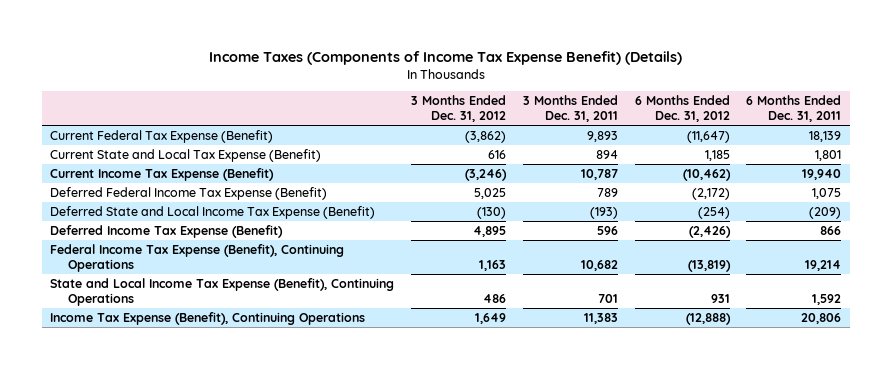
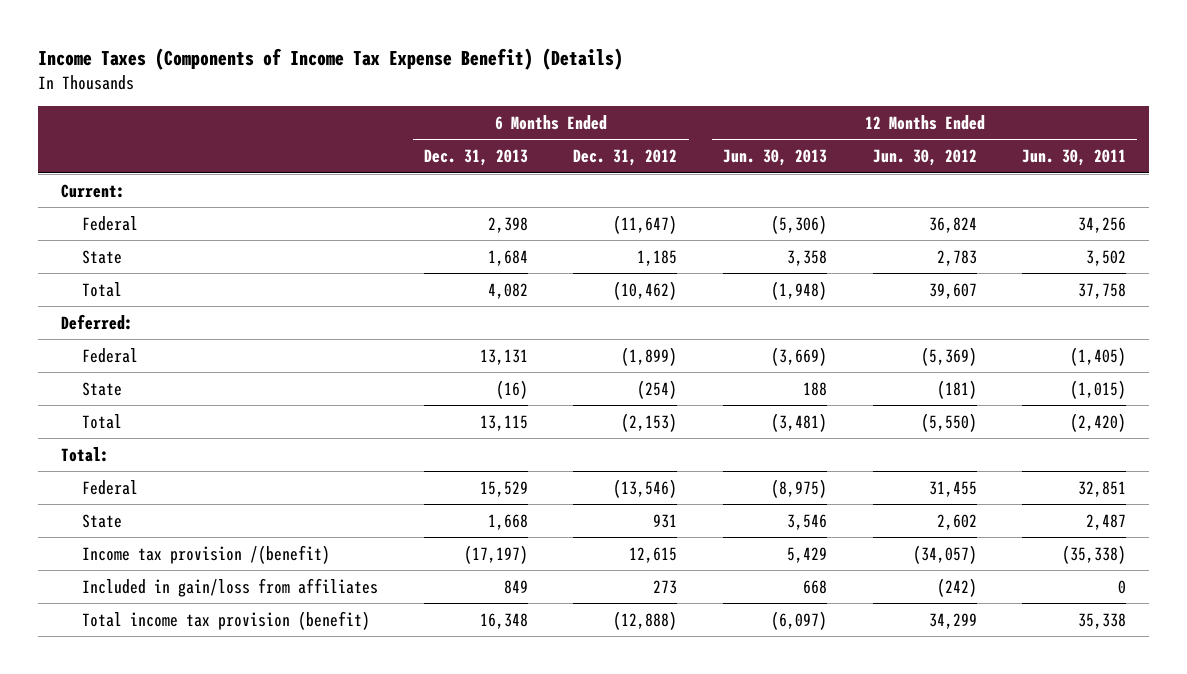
- | 3 Months Ended Dec. 31, 2012 | 3 Months Ended Dec. 31, 2011 | 6 Months Ended Dec. 31, 2012 | 6 Months Ended Dec. 31, 2011
+ | 6 Months Ended Dec. 31, 2013 | 6 Months Ended Dec. 31, 2012 | 12 Months Ended Jun. 30, 2013 | 12 Months Ended Jun. 30, 2012 | 12 Months Ended Jun. 30, 2011
- Current Federal Tax Expense (Benefit) | (3,862) | 9,893 | (11,647) | 18,139
- Current State and Local Tax Expense (Benefit) | 616 | 894 | 1,185 | 1,801
- Current Income Tax Expense (Benefit) | (3,246) | 10,787 | (10,462) | 19,940
- Deferred Federal Income Tax Expense (Benefit) | 5,025 | 789 | (2,172) | 1,075
- Deferred State and Local Income Tax Expense (Benefit) | (130) | (193) | (254) | (209)
- Deferred Income Tax Expense (Benefit) | 4,895 | 596 | (2,426) | 866
- Federal Income Tax Expense (Benefit), Continuing Operations | 1,163 | 10,682 | (13,819) | 19,214
- State and Local Income Tax Expense (Benefit), Continuing Operations | 486 | 701 | 931 | 1,592
- Income Tax Expense (Benefit), Continuing Operations | 1,649 | 11,383 | (12,888) | 20,806
+ Current:
+ Federal | 2,398 | (11,647) | (5,306) | 36,824 | 34,256
+ State | 1,684 | 1,185 | 3,358 | 2,783 | 3,502
+ Total | 4,082 | (10,462) | (1,948) | 39,607 | 37,758
+ Deferred:
+ Federal | 13,131 | (1,899) | (3,669) | (5,369) | (1,405)
+ State | (16) | (254) | 188 | (181) | (1,015)
+ Total | 13,115 | (2,153) | (3,481) | (5,550) | (2,420)
+ Total:
+ Federal | 15,529 | (13,546) | (8,975) | 31,455 | 32,851
+ State | 1,668 | 931 | 3,546 | 2,602 | 2,487
+ Income tax provision /(benefit) | (17,197) | 12,615 | 5,429 | (34,057) | (35,338)
+ Included in gain/loss from affiliates | 849 | 273 | 668 | (242) | 0
+ Total income tax provision (benefit) | 16,348 | (12,888) | (6,097) | 34,299 | 35,338

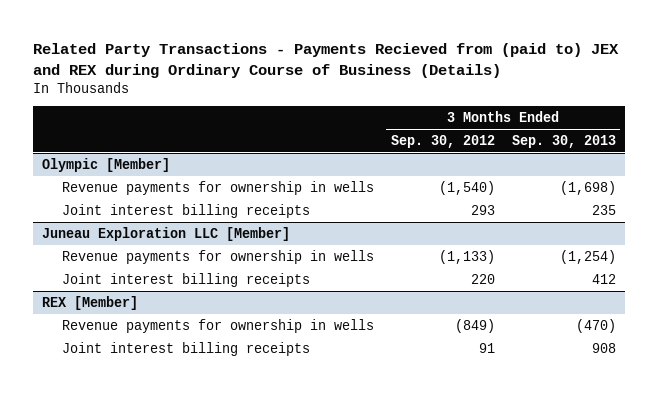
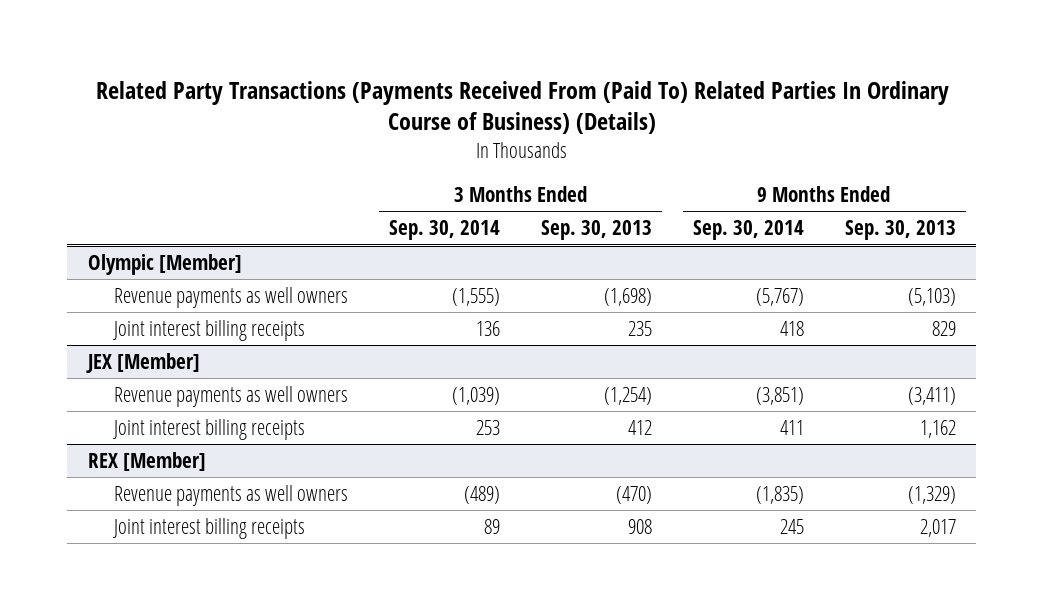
- Related Party Transactions - Payments Recieved from (paid to) JEX and REX during Ordinary Course of Business (Details)
+ Related Party Transactions (Payments Received From (Paid To) Related Parties In Ordinary Course of Business) (Details)
- | 3 Months Ended Sep. 30, 2012 | 3 Months Ended Sep. 30, 2013
+ | 3 Months Ended Sep. 30, 2014 | 3 Months Ended Sep. 30, 2013 | 9 Months Ended Sep. 30, 2014 | 9 Months Ended Sep. 30, 2013
@ Olympic [Member]
- Revenue payments for ownership in wells | (1,540) | (1,698)
+ Revenue payments as well owners | (1,555) | (1,698) | (5,767) | (5,103)
- Juneau Exploration LLC [Member]
- Revenue payments for ownership in wells | (1,133) | (1,254)
+ JEX [Member]
+ Revenue payments as well owners | (1,039) | (1,254) | (3,851) | (3,411)
@ REX [Member]
- Revenue payments for ownership in wells | (849) | (470)
+ Revenue payments as well owners | (489) | (470) | (1,835) | (1,329)

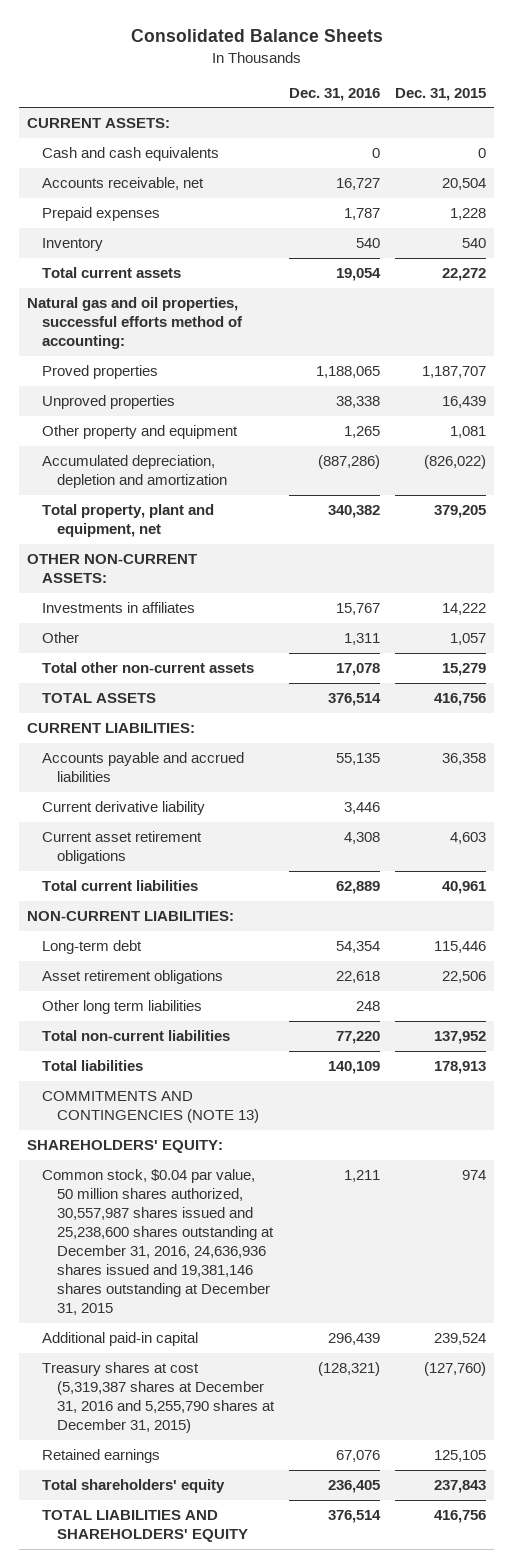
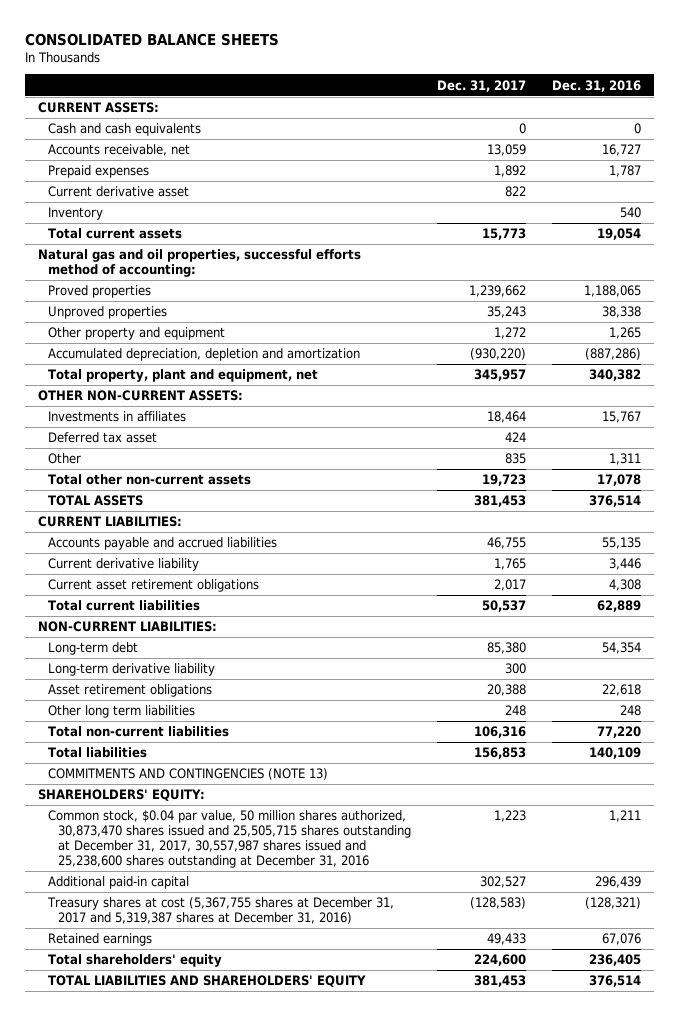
- Consolidated Balance Sheets
+ CONSOLIDATED BALANCE SHEETS
- | Dec. 31, 2016 | Dec. 31, 2015
+ | Dec. 31, 2017 | Dec. 31, 2016
+ Current derivative asset | 822 |
+ Deferred tax asset | 424 |
+ Long-term derivative liability | 300 |
- Common stock, $0.04 par value, 50 million shares authorized, 30,557,987 shares issued and 25,238,600 shares outstanding at December 31, 2016, 24,636,936 shares issued and 19,381,146 shares outstanding at December 31, 2015 | 1,211 | 974
+ Common stock, $0.04 par value, 50 million shares authorized, 30,873,470 shares issued and 25,505,715 shares outstanding at December 31, 2017, 30,557,987 shares issued and 25,238,600 shares outstanding at December 31, 2016 | 1,223 | 1,211
- Treasury shares at cost (5,319,387 shares at December 31, 2016 and 5,255,790 shares at December 31, 2015) | (128,321) | (127,760)
+ Treasury shares at cost (5,367,755 shares at December 31, 2017 and 5,319,387 shares at December 31, 2016) | (128,583) | (128,321)

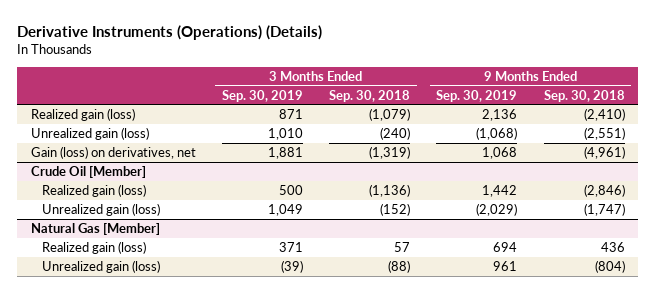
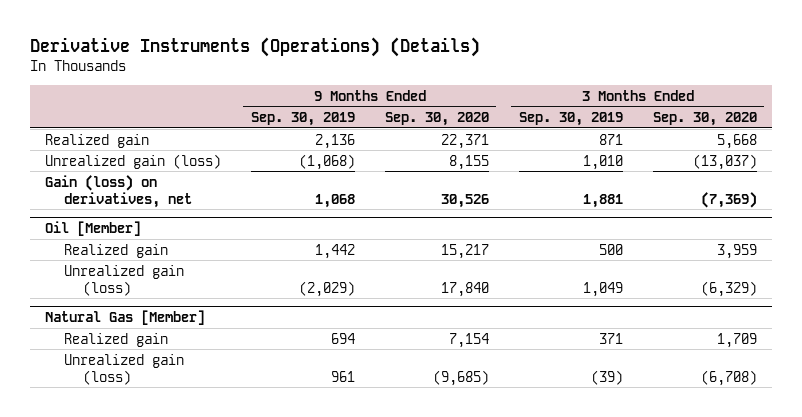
- | 3 Months Ended Sep. 30, 2019 | 3 Months Ended Sep. 30, 2018 | 9 Months Ended Sep. 30, 2019 | 9 Months Ended Sep. 30, 2018
+ | 9 Months Ended Sep. 30, 2019 | 9 Months Ended Sep. 30, 2020 | 3 Months Ended Sep. 30, 2019 | 3 Months Ended Sep. 30, 2020
- Realized gain (loss) | 871 | (1,079) | 2,136 | (2,410)
+ Realized gain | 2,136 | 22,371 | 871 | 5,668
- Crude Oil [Member]
- Realized gain (loss) | 500 | (1,136) | 1,442 | (2,846)
+ Oil [Member]
+ Realized gain | 1,442 | 15,217 | 500 | 3,959
@ Natural Gas [Member]
- Realized gain (loss) | 371 | 57 | 694 | 436
+ Realized gain | 694 | 7,154 | 371 | 1,709

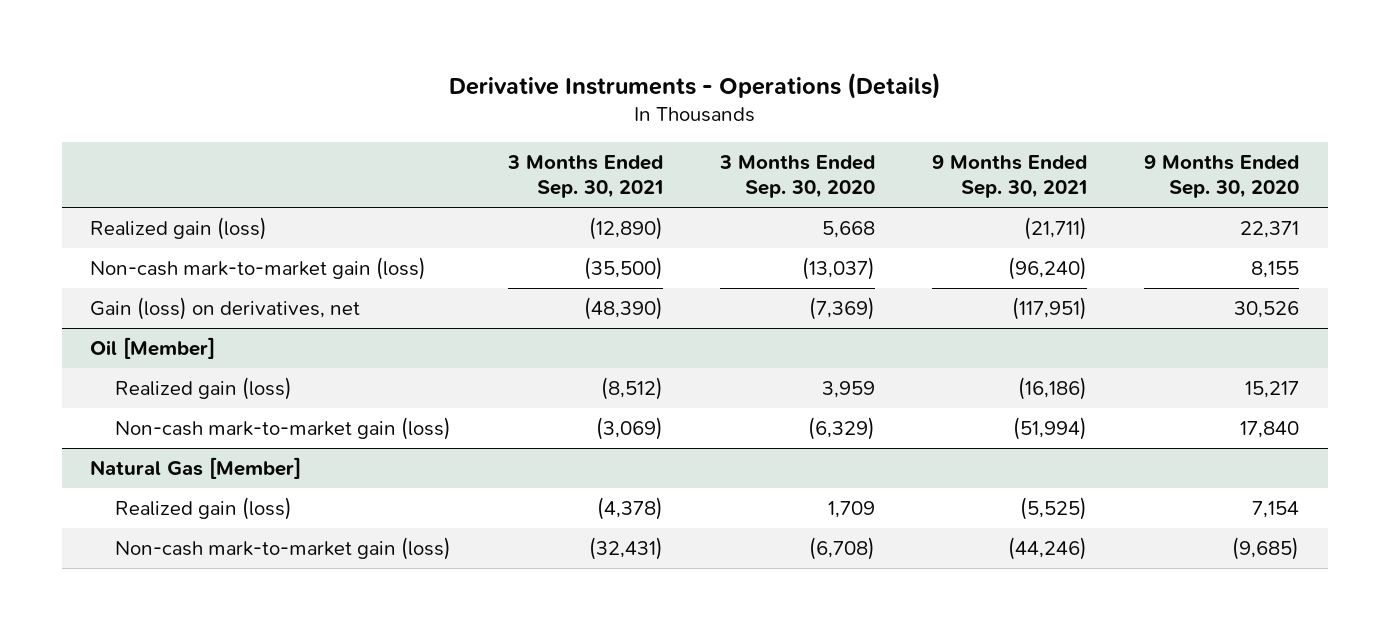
- Derivative Instruments (Operations) (Details)
+ Derivative Instruments - Operations (Details)
- | 9 Months Ended Sep. 30, 2019 | 9 Months Ended Sep. 30, 2020 | 3 Months Ended Sep. 30, 2019 | 3 Months Ended Sep. 30, 2020
+ | 3 Months Ended Sep. 30, 2021 | 3 Months Ended Sep. 30, 2020 | 9 Months Ended Sep. 30, 2021 | 9 Months Ended Sep. 30, 2020
- Realized gain | 2,136 | 22,371 | 871 | 5,668
- Unrealized gain (loss) | (1,068) | 8,155 | 1,010 | (13,037)
+ Realized gain (loss) | (12,890) | 5,668 | (21,711) | 22,371
+ Non-cash mark-to-market gain (loss) | (35,500) | (13,037) | (96,240) | 8,155
@ Oil [Member]
- Realized gain | 1,442 | 15,217 | 500 | 3,959
- Unrealized gain (loss) | (2,029) | 17,840 | 1,049 | (6,329)
+ Realized gain (loss) | (8,512) | 3,959 | (16,186) | 15,217
+ Non-cash mark-to-market gain (loss) | (3,069) | (6,329) | (51,994) | 17,840
@ Natural Gas [Member]
- Realized gain | 694 | 7,154 | 371 | 1,709
- Unrealized gain (loss) | 961 | (9,685) | (39) | (6,708)
+ Realized gain (loss) | (4,378) | 1,709 | (5,525) | 7,154
+ Non-cash mark-to-market gain (loss) | (32,431) | (6,708) | (44,246) | (9,685)

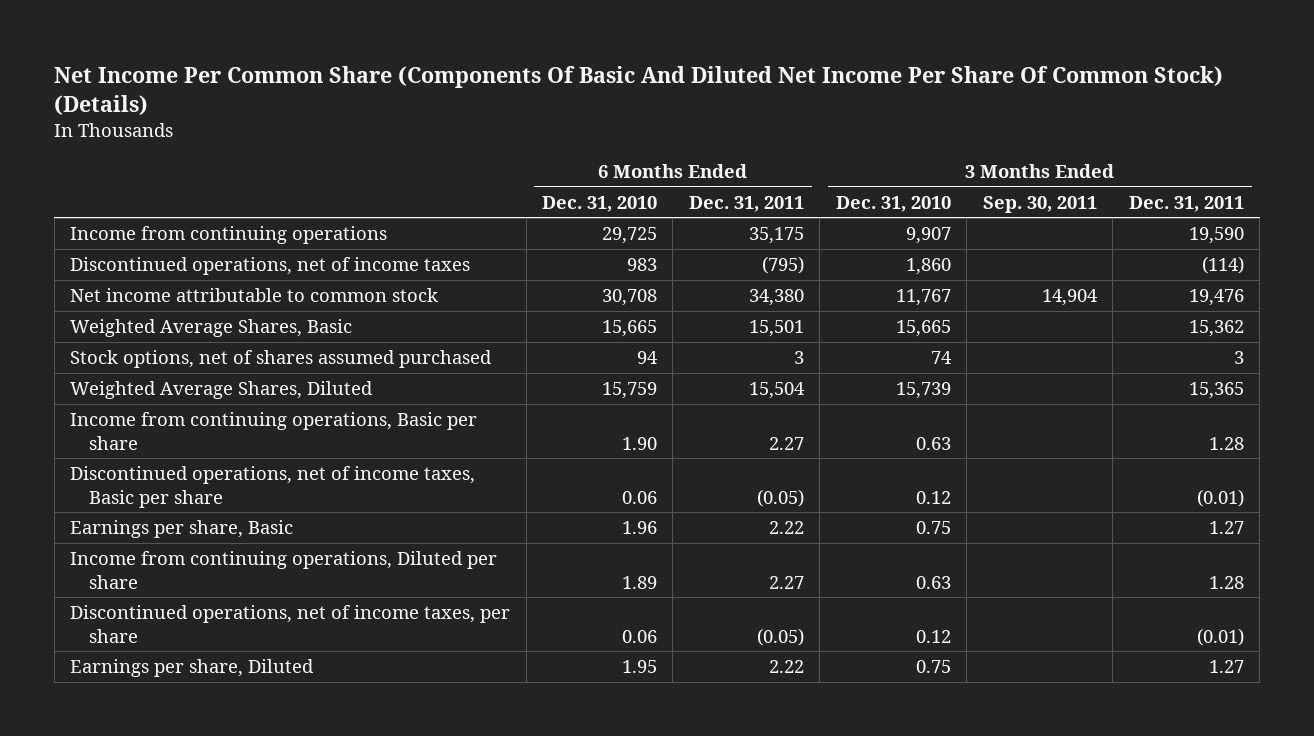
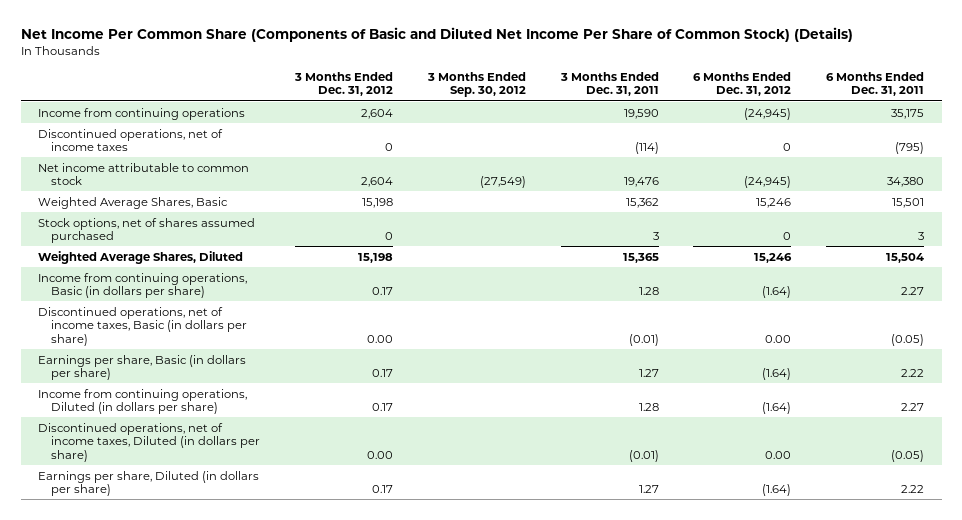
- Net Income Per Common Share (Components Of Basic And Diluted Net Income Per Share Of Common Stock) (Details)
+ Net Income Per Common Share (Components of Basic and Diluted Net Income Per Share of Common Stock) (Details)
- | 6 Months Ended Dec. 31, 2010 | 6 Months Ended Dec. 31, 2011 | 3 Months Ended Dec. 31, 2010 | 3 Months Ended Sep. 30, 2011 | 3 Months Ended Dec. 31, 2011
+ | 3 Months Ended Dec. 31, 2012 | 3 Months Ended Sep. 30, 2012 | 3 Months Ended Dec. 31, 2011 | 6 Months Ended Dec. 31, 2012 | 6 Months Ended Dec. 31, 2011
- Income from continuing operations, Basic per share | 1.90 | 2.27 | 0.63 | | 1.28
- Discontinued operations, net of income taxes, Basic per share | 0.06 | (0.05) | 0.12 | | (0.01)
- Earnings per share, Basic | 1.96 | 2.22 | 0.75 | | 1.27
- Income from continuing operations, Diluted per share | 1.89 | 2.27 | 0.63 | | 1.28
- Discontinued operations, net of income taxes, per share | 0.06 | (0.05) | 0.12 | | (0.01)
- Earnings per share, Diluted | 1.95 | 2.22 | 0.75 | | 1.27
+ Income from continuing operations, Basic (in dollars per share) | 0.17 | | 1.28 | (1.64) | 2.27
+ Discontinued operations, net of income taxes, Basic (in dollars per share) | 0.00 | | (0.01) | 0.00 | (0.05)
+ Earnings per share, Basic (in dollars per share) | 0.17 | | 1.27 | (1.64) | 2.22
+ Income from continuing operations, Diluted (in dollars per share) | 0.17 | | 1.28 | (1.64) | 2.27
+ Discontinued operations, net of income taxes, Diluted (in dollars per share) | 0.00 | | (0.01) | 0.00 | (0.05)
+ Earnings per share, Diluted (in dollars per share) | 0.17 | | 1.27 | (1.64) | 2.22

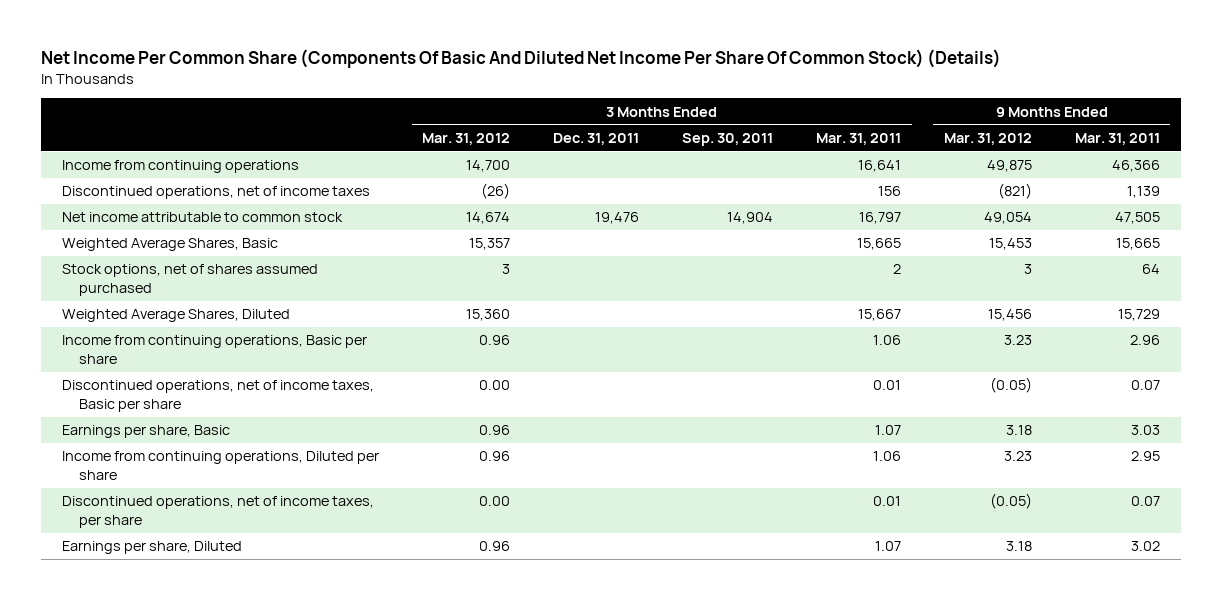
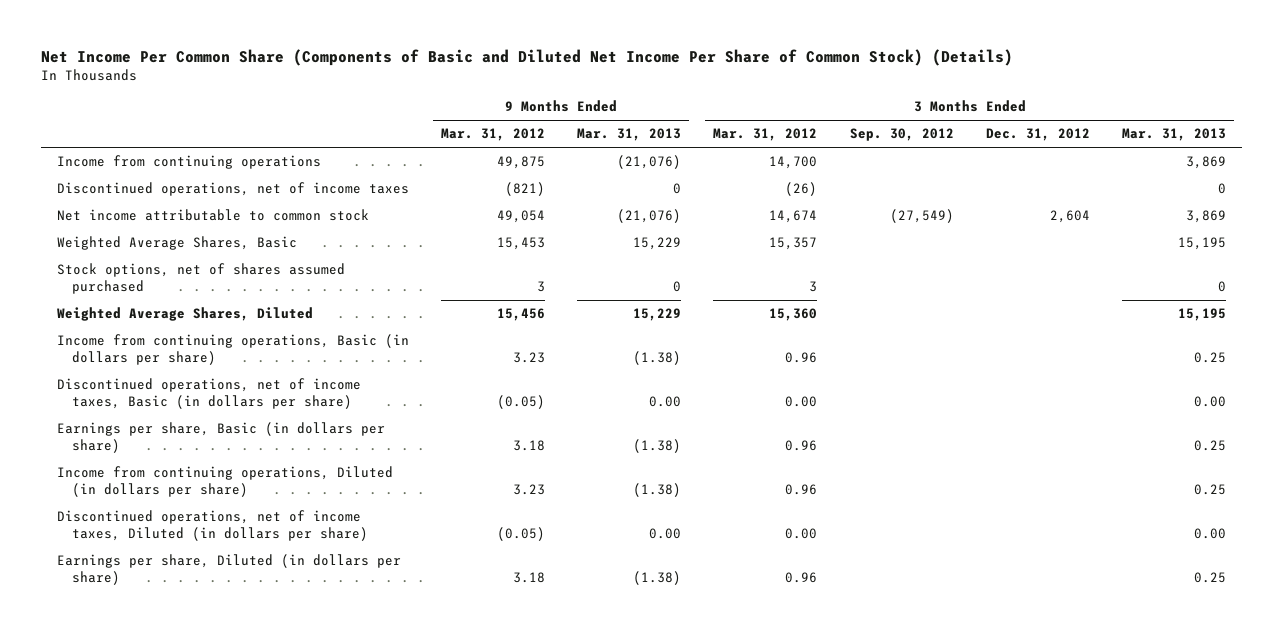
- Net Income Per Common Share (Components Of Basic And Diluted Net Income Per Share Of Common Stock) (Details)
+ Net Income Per Common Share (Components of Basic and Diluted Net Income Per Share of Common Stock) (Details)
- | 3 Months Ended Mar. 31, 2012 | 3 Months Ended Dec. 31, 2011 | 3 Months Ended Sep. 30, 2011 | 3 Months Ended Mar. 31, 2011 | 9 Months Ended Mar. 31, 2012 | 9 Months Ended Mar. 31, 2011
+ | 9 Months Ended Mar. 31, 2012 | 9 Months Ended Mar. 31, 2013 | 3 Months Ended Mar. 31, 2012 | 3 Months Ended Sep. 30, 2012 | 3 Months Ended Dec. 31, 2012 | 3 Months Ended Mar. 31, 2013
- Income from continuing operations, Basic per share | 0.96 | | | 1.06 | 3.23 | 2.96
- Discontinued operations, net of income taxes, Basic per share | 0.00 | | | 0.01 | (0.05) | 0.07
- Earnings per share, Basic | 0.96 | | | 1.07 | 3.18 | 3.03
- Income from continuing operations, Diluted per share | 0.96 | | | 1.06 | 3.23 | 2.95
- Discontinued operations, net of income taxes, per share | 0.00 | | | 0.01 | (0.05) | 0.07
- Earnings per share, Diluted | 0.96 | | | 1.07 | 3.18 | 3.02
+ Income from continuing operations, Basic (in dollars per share) | 3.23 | (1.38) | 0.96 | | | 0.25
+ Discontinued operations, net of income taxes, Basic (in dollars per share) | (0.05) | 0.00 | 0.00 | | | 0.00
+ Earnings per share, Basic (in dollars per share) | 3.18 | (1.38) | 0.96 | | | 0.25
+ Income from continuing operations, Diluted (in dollars per share) | 3.23 | (1.38) | 0.96 | | | 0.25
+ Discontinued operations, net of income taxes, Diluted (in dollars per share) | (0.05) | 0.00 | 0.00 | | | 0.00
+ Earnings per share, Diluted (in dollars per share) | 3.18 | (1.38) | 0.96 | | | 0.25

